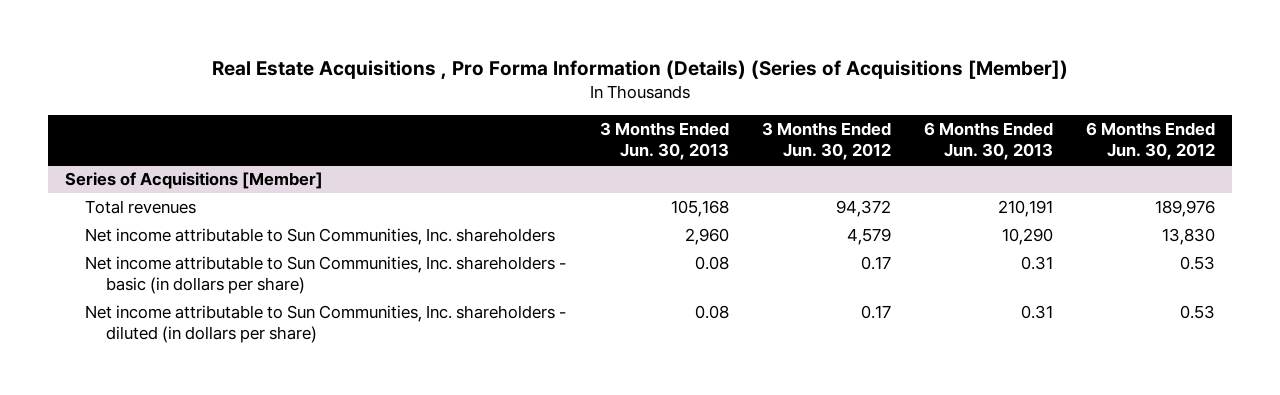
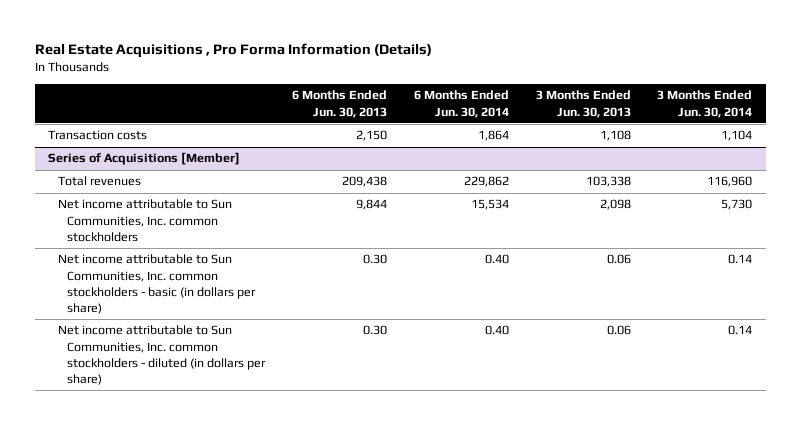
- Real Estate Acquisitions , Pro Forma Information (Details) (Series of Acquisitions [Member])
+ Real Estate Acquisitions , Pro Forma Information (Details)
- | 3 Months Ended Jun. 30, 2013 | 3 Months Ended Jun. 30, 2012 | 6 Months Ended Jun. 30, 2013 | 6 Months Ended Jun. 30, 2012
+ | 6 Months Ended Jun. 30, 2013 | 6 Months Ended Jun. 30, 2014 | 3 Months Ended Jun. 30, 2013 | 3 Months Ended Jun. 30, 2014
+ Transaction costs | 2,150 | 1,864 | 1,108 | 1,104
@ Series of Acquisitions [Member]
- Total revenues | 105,168 | 94,372 | 210,191 | 189,976
- Net income attributable to Sun Communities, Inc. shareholders | 2,960 | 4,579 | 10,290 | 13,830
- Net income attributable to Sun Communities, Inc. shareholders - basic (in dollars per share) | 0.08 | 0.17 | 0.31 | 0.53
- Net income attributable to Sun Communities, Inc. shareholders - diluted (in dollars per share) | 0.08 | 0.17 | 0.31 | 0.53
+ Total revenues | 209,438 | 229,862 | 103,338 | 116,960
+ Net income attributable to Sun Communities, Inc. common stockholders | 9,844 | 15,534 | 2,098 | 5,730
+ Net income attributable to Sun Communities, Inc. common stockholders - basic (in dollars per share) | 0.30 | 0.40 | 0.06 | 0.14
+ Net income attributable to Sun Communities, Inc. common stockholders - diluted (in dollars per share) | 0.30 | 0.40 | 0.06 | 0.14

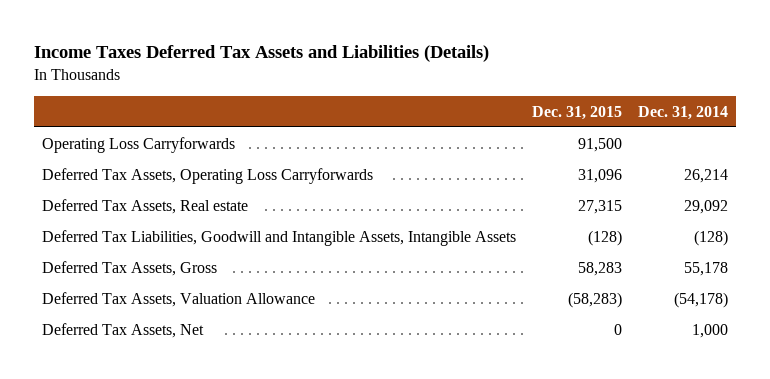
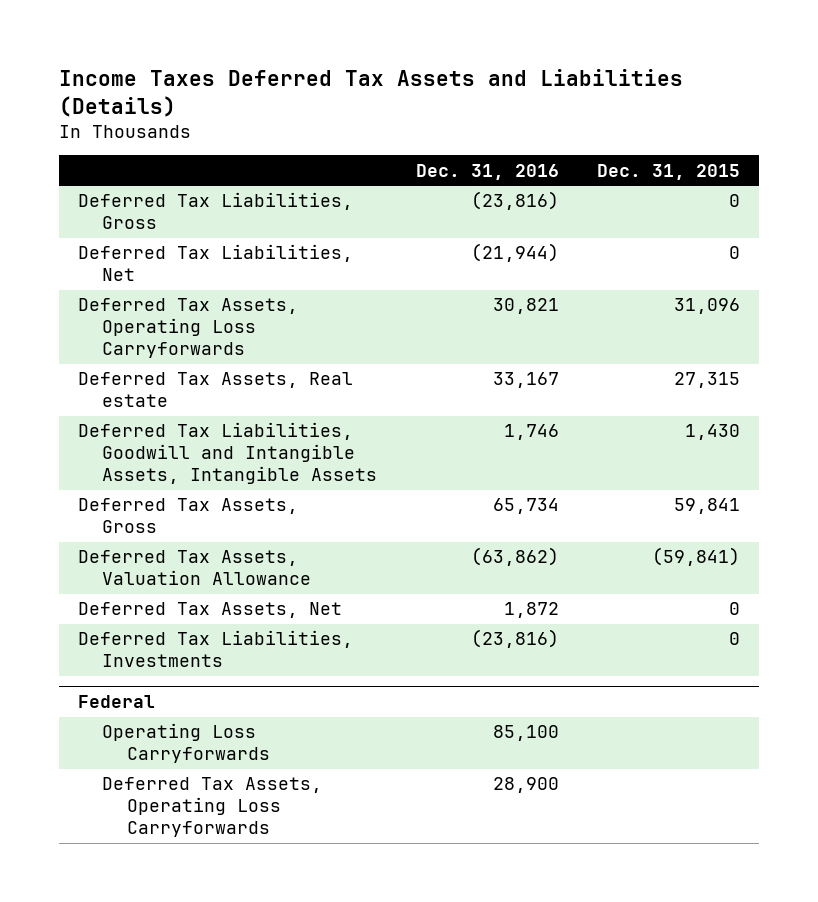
- | Dec. 31, 2015 | Dec. 31, 2014
+ | Dec. 31, 2016 | Dec. 31, 2015
- Operating Loss Carryforwards | 91,500 |
+ Deferred Tax Liabilities, Gross | (23,816) | 0
+ Deferred Tax Liabilities, Net | (21,944) | 0
- Deferred Tax Liabilities, Goodwill and Intangible Assets, Intangible Assets | (128) | (128)
- Deferred Tax Assets, Gross | 58,283 | 55,178
- Deferred Tax Assets, Valuation Allowance | (58,283) | (54,178)
+ Deferred Tax Liabilities, Goodwill and Intangible Assets, Intangible Assets | 1,746 | 1,430
+ Deferred Tax Assets, Gross | 65,734 | 59,841
+ Deferred Tax Assets, Valuation Allowance | (63,862) | (59,841)
+ Deferred Tax Liabilities, Investments | (23,816) | 0
+ Federal
+ Operating Loss Carryforwards | 85,100 |
+ Deferred Tax Assets, Operating Loss Carryforwards | 28,900 |

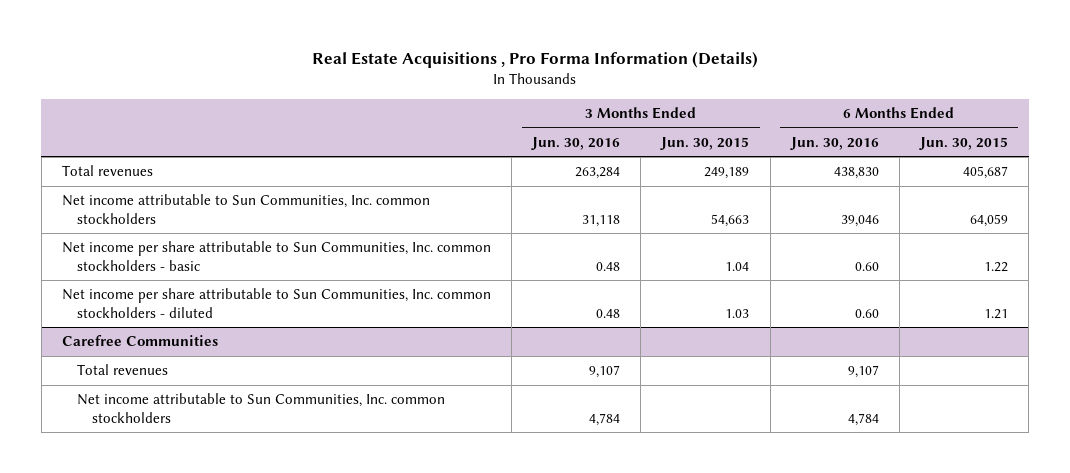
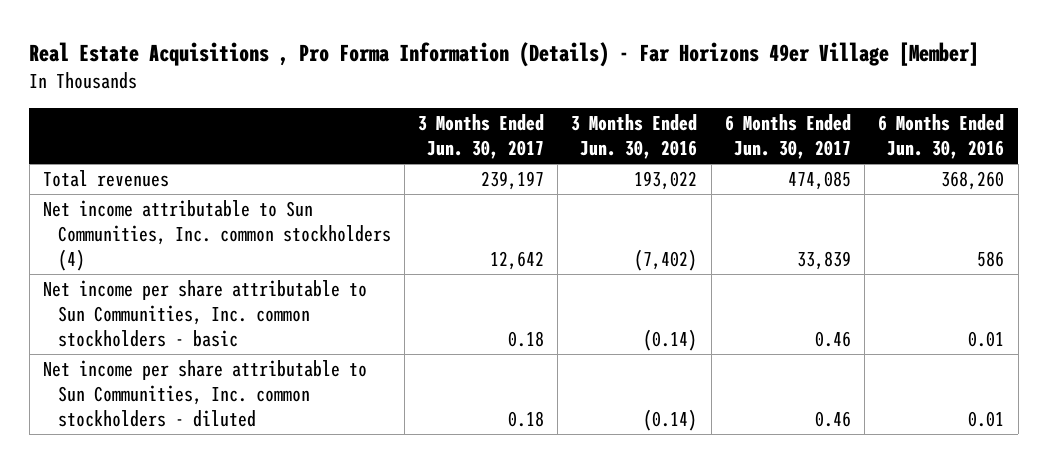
- Real Estate Acquisitions , Pro Forma Information (Details)
+ Real Estate Acquisitions , Pro Forma Information (Details) - Far Horizons 49er Village [Member]
- | 3 Months Ended Jun. 30, 2016 | 3 Months Ended Jun. 30, 2015 | 6 Months Ended Jun. 30, 2016 | 6 Months Ended Jun. 30, 2015
+ | 3 Months Ended Jun. 30, 2017 | 3 Months Ended Jun. 30, 2016 | 6 Months Ended Jun. 30, 2017 | 6 Months Ended Jun. 30, 2016
- Total revenues | 263,284 | 249,189 | 438,830 | 405,687
- Net income attributable to Sun Communities, Inc. common stockholders | 31,118 | 54,663 | 39,046 | 64,059
- Net income per share attributable to Sun Communities, Inc. common stockholders - basic | 0.48 | 1.04 | 0.60 | 1.22
- Net income per share attributable to Sun Communities, Inc. common stockholders - diluted | 0.48 | 1.03 | 0.60 | 1.21
- Carefree Communities
- Total revenues | 9,107 | | 9,107 |
- Net income attributable to Sun Communities, Inc. common stockholders | 4,784 | | 4,784 |
+ Total revenues | 239,197 | 193,022 | 474,085 | 368,260
+ Net income attributable to Sun Communities, Inc. common stockholders (4) | 12,642 | (7,402) | 33,839 | 586
+ Net income per share attributable to Sun Communities, Inc. common stockholders - basic | 0.18 | (0.14) | 0.46 | 0.01
+ Net income per share attributable to Sun Communities, Inc. common stockholders - diluted | 0.18 | (0.14) | 0.46 | 0.01

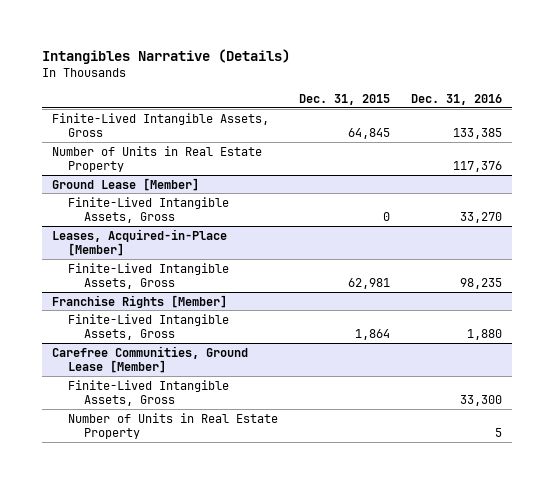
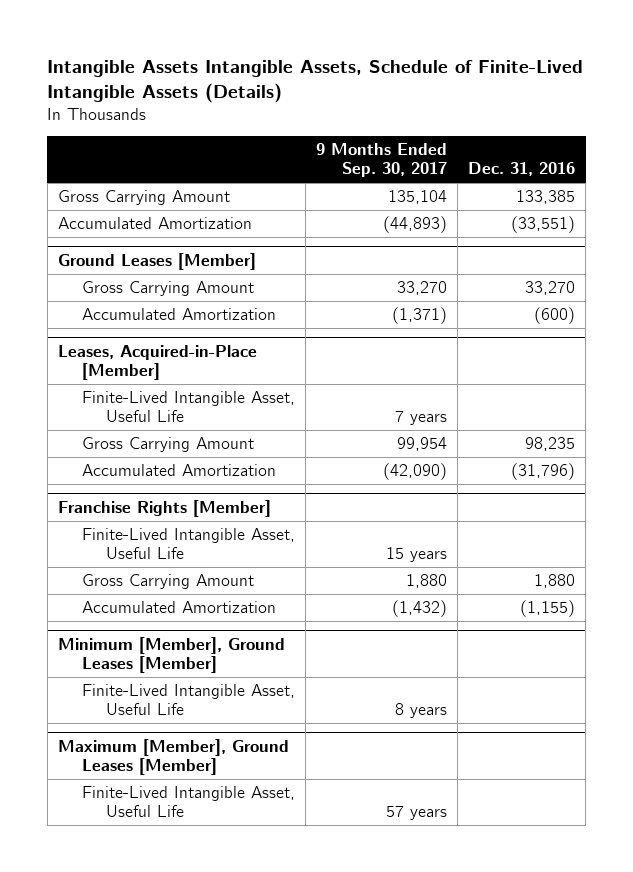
- Intangibles Narrative (Details)
+ Intangible Assets Intangible Assets, Schedule of Finite-Lived Intangible Assets (Details)
- | Dec. 31, 2015 | Dec. 31, 2016
+ | 9 Months Ended Sep. 30, 2017 | Dec. 31, 2016
- Finite-Lived Intangible Assets, Gross | 64,845 | 133,385
- Number of Units in Real Estate Property | | 117,376
- Ground Lease [Member]
- Finite-Lived Intangible Assets, Gross | 0 | 33,270
+ Gross Carrying Amount | 135,104 | 133,385
+ Accumulated Amortization | (44,893) | (33,551)
+ Ground Leases [Member]
+ Gross Carrying Amount | 33,270 | 33,270
+ Accumulated Amortization | (1,371) | (600)
@ Leases, Acquired-in-Place [Member]
- Finite-Lived Intangible Assets, Gross | 62,981 | 98,235
+ Finite-Lived Intangible Asset, Useful Life | 7 years |
+ Gross Carrying Amount | 99,954 | 98,235
+ Accumulated Amortization | (42,090) | (31,796)
@ Franchise Rights [Member]
- Finite-Lived Intangible Assets, Gross | 1,864 | 1,880
- Carefree Communities, Ground Lease [Member]
- Finite-Lived Intangible Assets, Gross | | 33,300
- Number of Units in Real Estate Property | | 5
@ Franchise Rights [Member]
+ Finite-Lived Intangible Asset, Useful Life | 15 years |
+ Gross Carrying Amount | 1,880 | 1,880
+ Accumulated Amortization | (1,432) | (1,155)
+ Minimum [Member], Ground Leases [Member]
+ Finite-Lived Intangible Asset, Useful Life | 8 years |
+ Maximum [Member], Ground Leases [Member]
+ Finite-Lived Intangible Asset, Useful Life | 57 years |

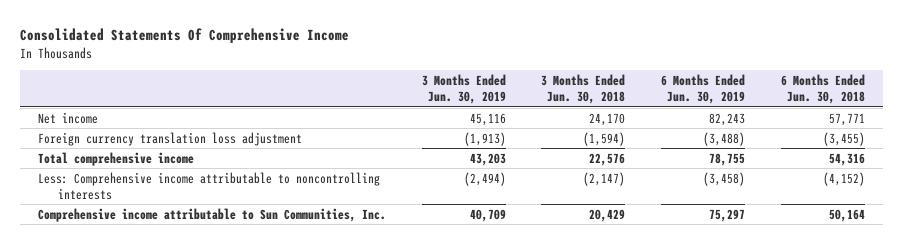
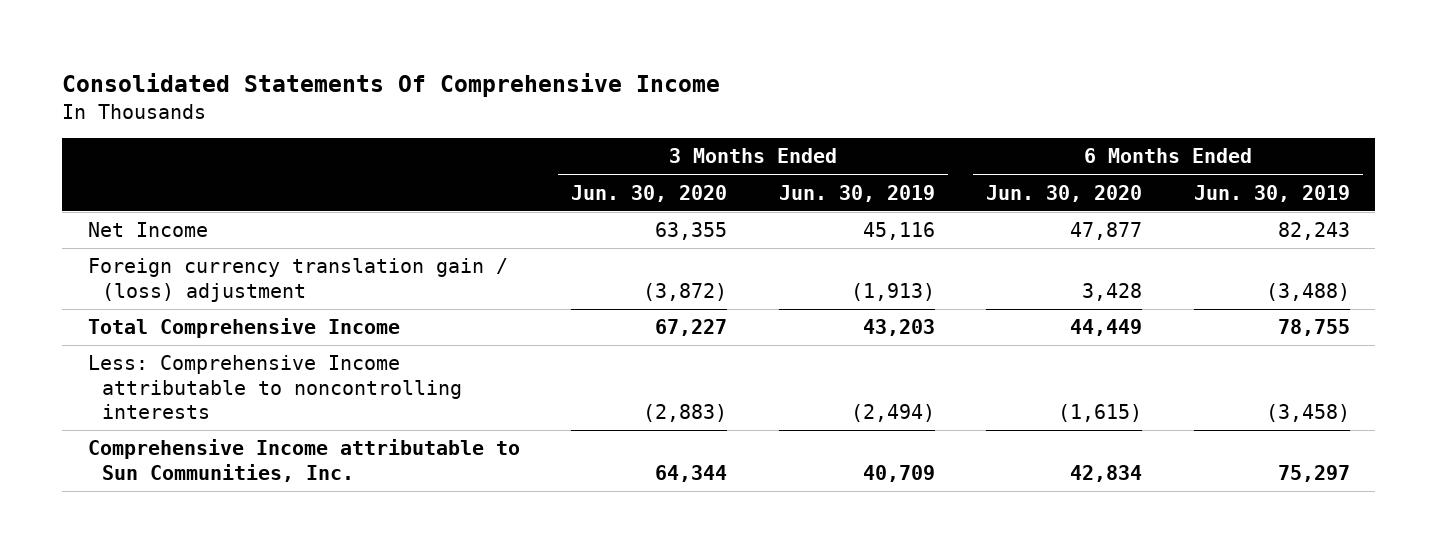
- | 3 Months Ended Jun. 30, 2019 | 3 Months Ended Jun. 30, 2018 | 6 Months Ended Jun. 30, 2019 | 6 Months Ended Jun. 30, 2018
+ | 3 Months Ended Jun. 30, 2020 | 3 Months Ended Jun. 30, 2019 | 6 Months Ended Jun. 30, 2020 | 6 Months Ended Jun. 30, 2019
- Net income | 45,116 | 24,170 | 82,243 | 57,771
- Foreign currency translation loss adjustment | (1,913) | (1,594) | (3,488) | (3,455)
- Total comprehensive income | 43,203 | 22,576 | 78,755 | 54,316
- Less: Comprehensive income attributable to noncontrolling interests | (2,494) | (2,147) | (3,458) | (4,152)
- Comprehensive income attributable to Sun Communities, Inc. | 40,709 | 20,429 | 75,297 | 50,164
+ Net Income | 63,355 | 45,116 | 47,877 | 82,243
+ Foreign currency translation gain / (loss) adjustment | (3,872) | (1,913) | 3,428 | (3,488)
+ Total Comprehensive Income | 67,227 | 43,203 | 44,449 | 78,755
+ Less: Comprehensive Income attributable to noncontrolling interests | (2,883) | (2,494) | (1,615) | (3,458)
+ Comprehensive Income attributable to Sun Communities, Inc. | 64,344 | 40,709 | 42,834 | 75,297

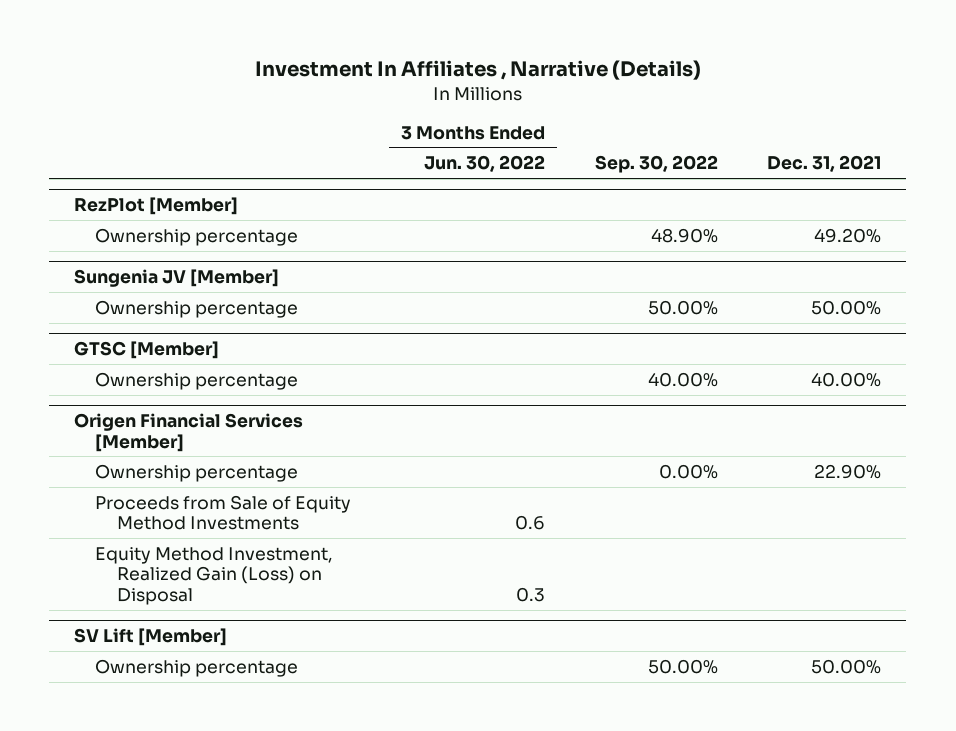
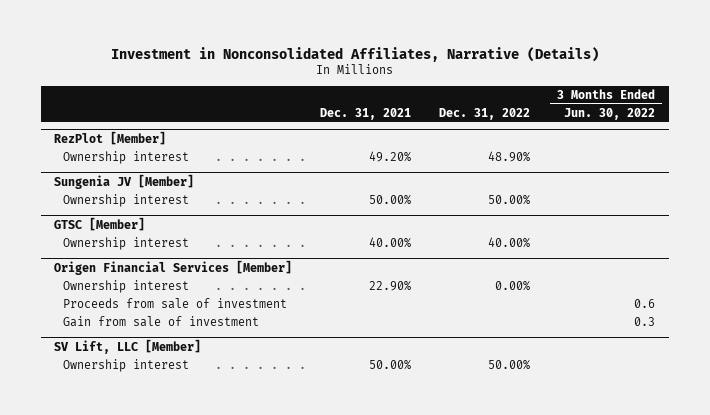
- Investment In Affiliates , Narrative (Details)
+ Investment in Nonconsolidated Affiliates, Narrative (Details)
- | 3 Months Ended Jun. 30, 2022 | Sep. 30, 2022 | Dec. 31, 2021
+ | Dec. 31, 2021 | Dec. 31, 2022 | 3 Months Ended Jun. 30, 2022
@ RezPlot [Member]
- Ownership percentage | | 48.90% | 49.20%
+ Ownership interest | 49.20% | 48.90% |
@ Sungenia JV [Member]
- Ownership percentage | | 50.00% | 50.00%
+ Ownership interest | 50.00% | 50.00% |
@ GTSC [Member]
- Ownership percentage | | 40.00% | 40.00%
+ Ownership interest | 40.00% | 40.00% |
@ Origen Financial Services [Member]
- Ownership percentage | | 0.00% | 22.90%
- Proceeds from Sale of Equity Method Investments | 0.6 | |
- Equity Method Investment, Realized Gain (Loss) on Disposal | 0.3 | |
- SV Lift [Member]
- Ownership percentage | | 50.00% | 50.00%
@ Origen Financial Services [Member]
+ Ownership interest | 22.90% | 0.00% |
+ Proceeds from sale of investment | | | 0.6
+ Gain from sale of investment | | | 0.3
+ SV Lift, LLC [Member]
+ Ownership interest | 50.00% | 50.00% |

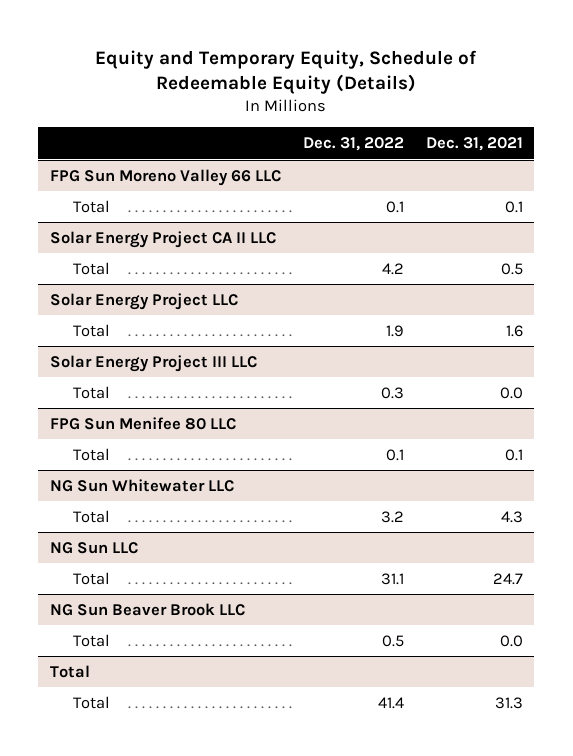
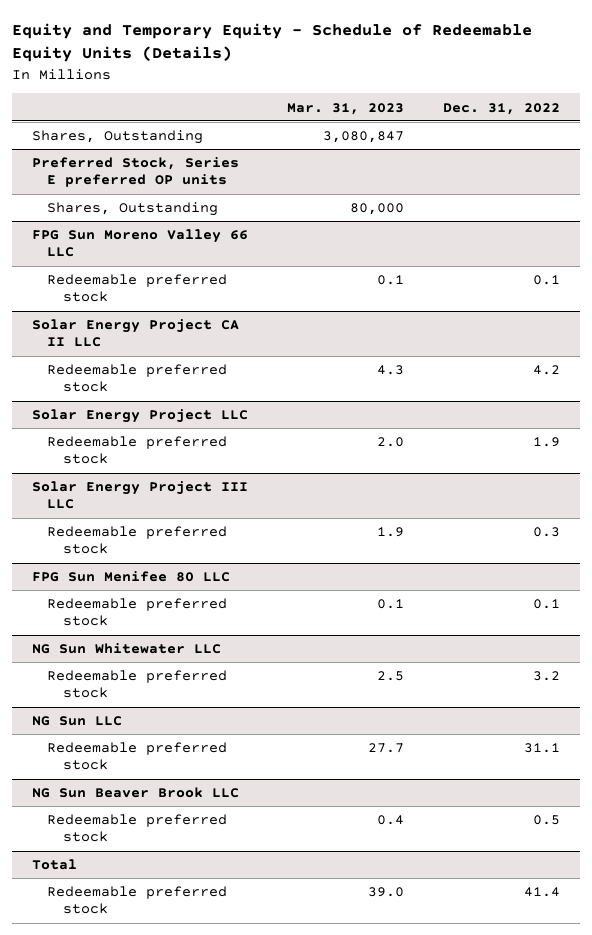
- Equity and Temporary Equity, Schedule of Redeemable Equity (Details)
+ Equity and Temporary Equity - Schedule of Redeemable Equity Units (Details)
- | Dec. 31, 2022 | Dec. 31, 2021
+ | Mar. 31, 2023 | Dec. 31, 2022
+ Shares, Outstanding | 3,080,847 |
+ Preferred Stock, Series E preferred OP units
+ Shares, Outstanding | 80,000 |
@ FPG Sun Moreno Valley 66 LLC
- Total | 0.1 | 0.1
+ Redeemable preferred stock | 0.1 | 0.1
@ Solar Energy Project CA II LLC
- Total | 4.2 | 0.5
+ Redeemable preferred stock | 4.3 | 4.2
@ Solar Energy Project LLC
- Total | 1.9 | 1.6
+ Redeemable preferred stock | 2.0 | 1.9
@ Solar Energy Project III LLC
- Total | 0.3 | 0.0
+ Redeemable preferred stock | 1.9 | 0.3
@ FPG Sun Menifee 80 LLC
- Total | 0.1 | 0.1
+ Redeemable preferred stock | 0.1 | 0.1
@ NG Sun Whitewater LLC
- Total | 3.2 | 4.3
+ Redeemable preferred stock | 2.5 | 3.2
@ NG Sun LLC
- Total | 31.1 | 24.7
+ Redeemable preferred stock | 27.7 | 31.1
@ NG Sun Beaver Brook LLC
- Total | 0.5 | 0.0
+ Redeemable preferred stock | 0.4 | 0.5
@ Total
- Total | 41.4 | 31.3
+ Redeemable preferred stock | 39.0 | 41.4

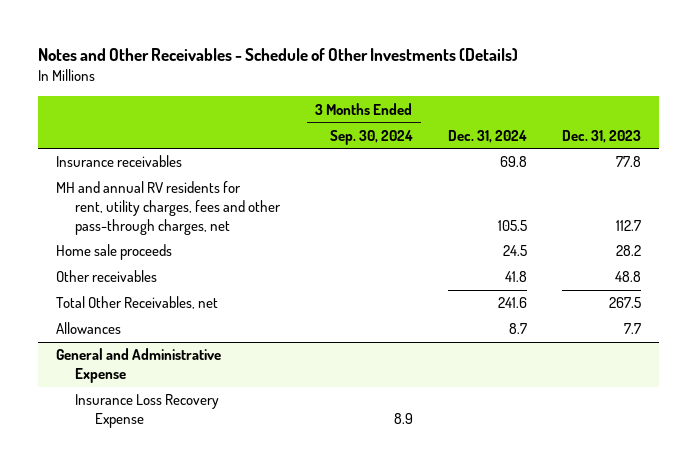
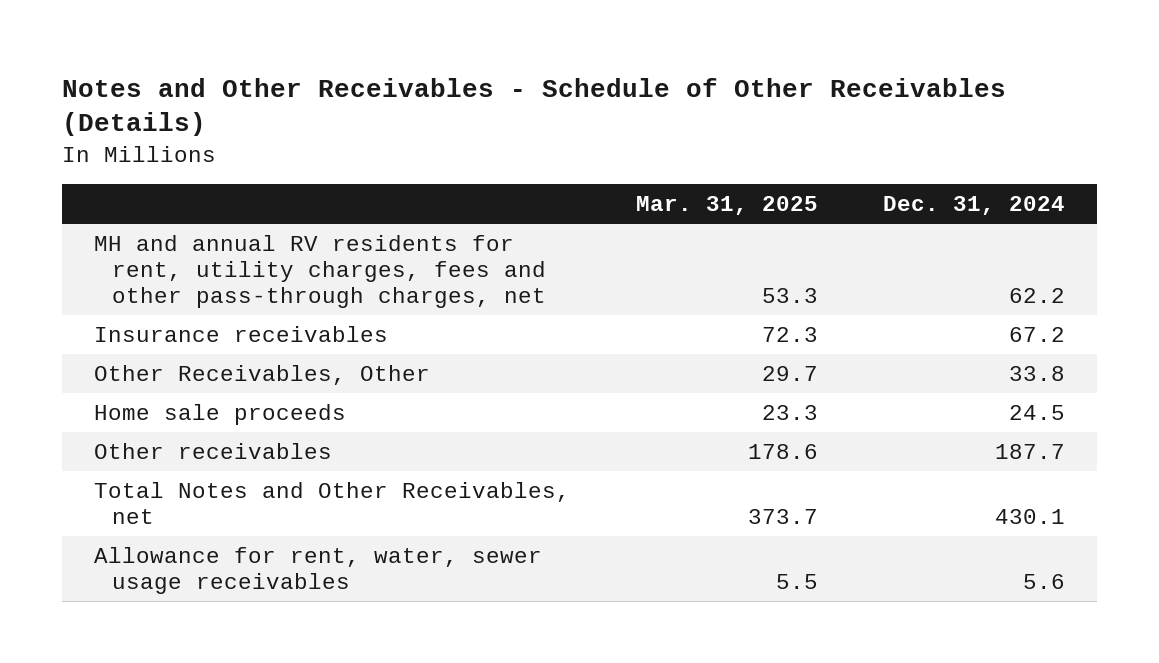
- Notes and Other Receivables - Schedule of Other Investments (Details)
+ Notes and Other Receivables - Schedule of Other Receivables (Details)
- | 3 Months Ended Sep. 30, 2024 | Dec. 31, 2024 | Dec. 31, 2023
+ | Mar. 31, 2025 | Dec. 31, 2024
- Insurance receivables | | 69.8 | 77.8
- MH and annual RV residents for rent, utility charges, fees and other pass-through charges, net | | 105.5 | 112.7
+ MH and annual RV residents for rent, utility charges, fees and other pass-through charges, net | 53.3 | 62.2
+ Insurance receivables | 72.3 | 67.2
+ Other Receivables, Other | 29.7 | 33.8
- Other receivables | | 41.8 | 48.8
- Total Other Receivables, net | | 241.6 | 267.5
- Allowances | | 8.7 | 7.7
- General and Administrative Expense
- Insurance Loss Recovery Expense | 8.9 | |
+ Other receivables | 178.6 | 187.7
+ Total Notes and Other Receivables, net | 373.7 | 430.1
+ Allowance for rent, water, sewer usage receivables | 5.5 | 5.6

